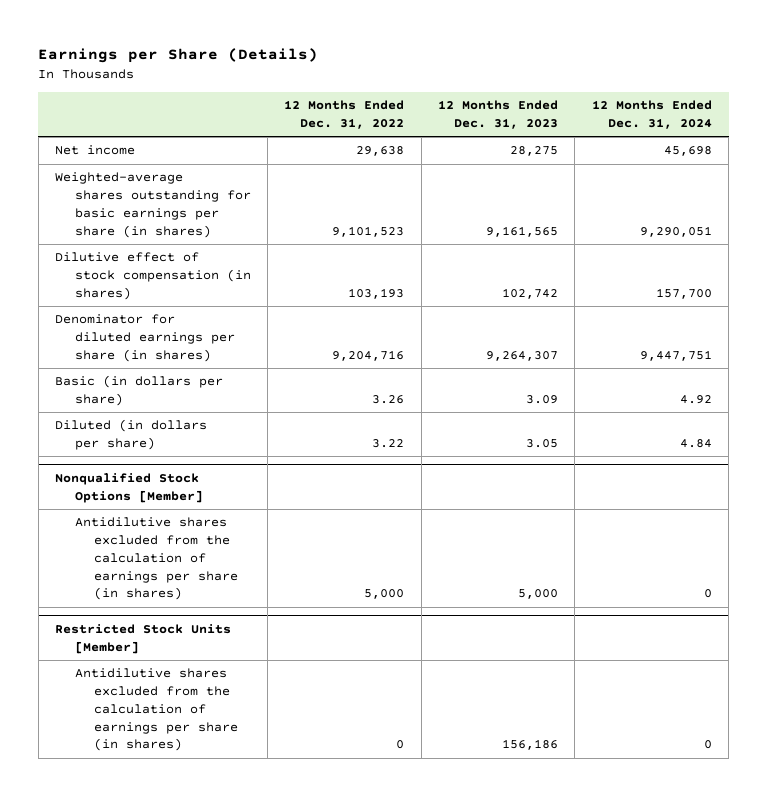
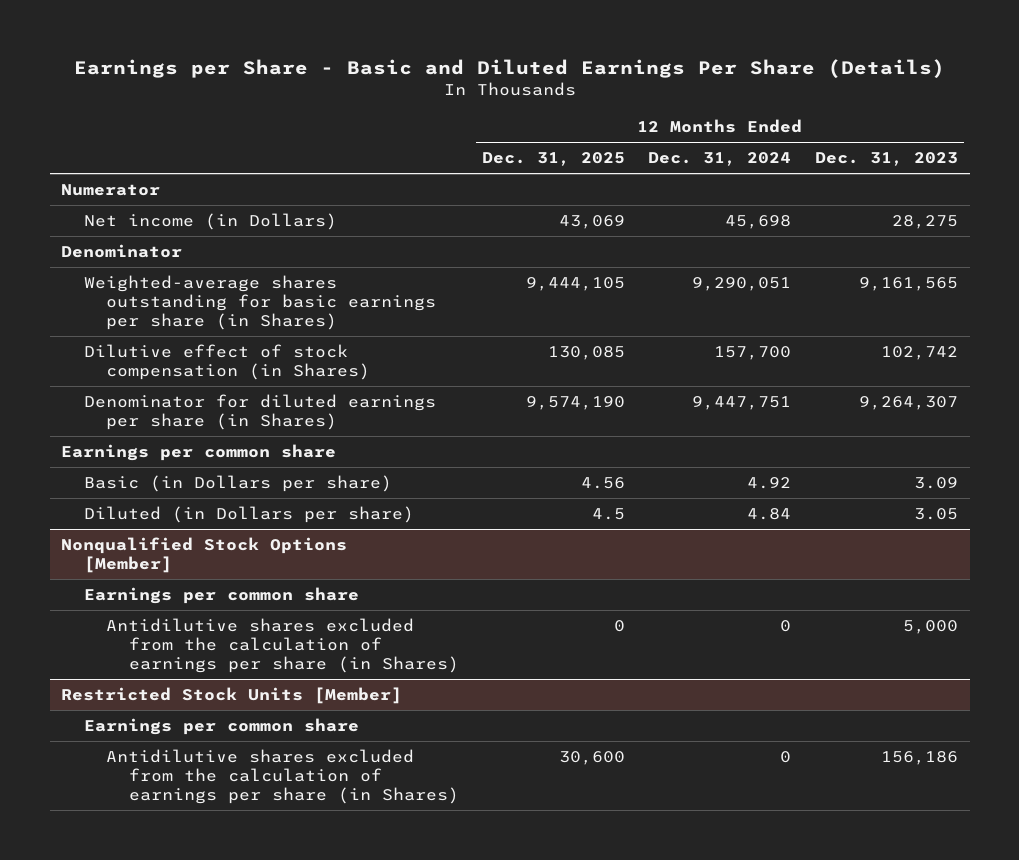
- Earnings per Share (Details)
+ Earnings per Share - Basic and Diluted Earnings Per Share (Details)
- | 12 Months Ended Dec. 31, 2022 | 12 Months Ended Dec. 31, 2023 | 12 Months Ended Dec. 31, 2024
+ | 12 Months Ended Dec. 31, 2025 | 12 Months Ended Dec. 31, 2024 | 12 Months Ended Dec. 31, 2023
- Net income | 29,638 | 28,275 | 45,698
- Weighted-average shares outstanding for basic earnings per share (in shares) | 9,101,523 | 9,161,565 | 9,290,051
- Dilutive effect of stock compensation (in shares) | 103,193 | 102,742 | 157,700
- Denominator for diluted earnings per share (in shares) | 9,204,716 | 9,264,307 | 9,447,751
- Basic (in dollars per share) | 3.26 | 3.09 | 4.92
- Diluted (in dollars per share) | 3.22 | 3.05 | 4.84
+ Numerator
+ Net income (in Dollars) | 43,069 | 45,698 | 28,275
+ Denominator
+ Weighted-average shares outstanding for basic earnings per share (in Shares) | 9,444,105 | 9,290,051 | 9,161,565
+ Dilutive effect of stock compensation (in Shares) | 130,085 | 157,700 | 102,742
+ Denominator for diluted earnings per share (in Shares) | 9,574,190 | 9,447,751 | 9,264,307
+ Earnings per common share
+ Basic (in Dollars per share) | 4.56 | 4.92 | 3.09
+ Diluted (in Dollars per share) | 4.5 | 4.84 | 3.05
@ Nonqualified Stock Options [Member]
- Antidilutive shares excluded from the calculation of earnings per share (in shares) | 5,000 | 5,000 | 0
+ Earnings per common share
+ Antidilutive shares excluded from the calculation of earnings per share (in Shares) | 0 | 0 | 5,000
@ Restricted Stock Units [Member]
- Antidilutive shares excluded from the calculation of earnings per share (in shares) | 0 | 156,186 | 0
+ Earnings per common share
+ Antidilutive shares excluded from the calculation of earnings per share (in Shares) | 30,600 | 0 | 156,186

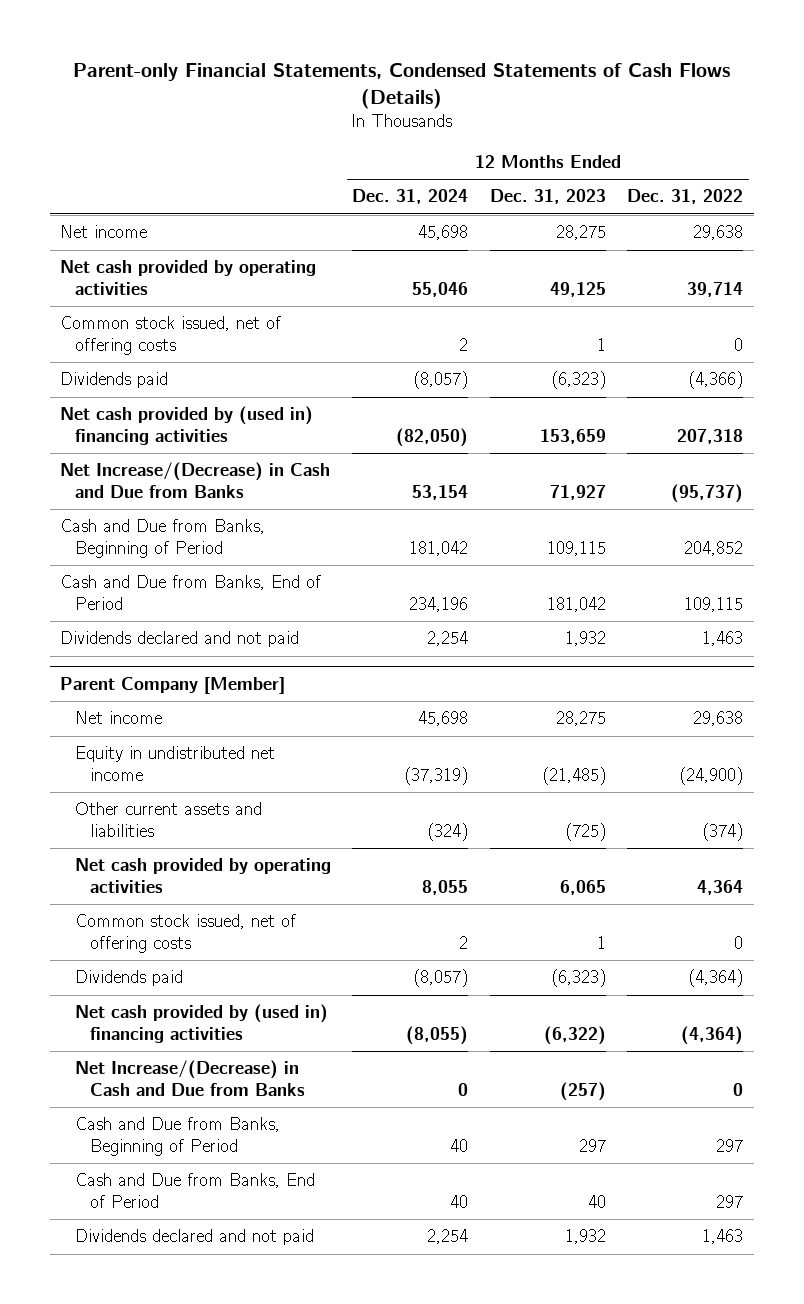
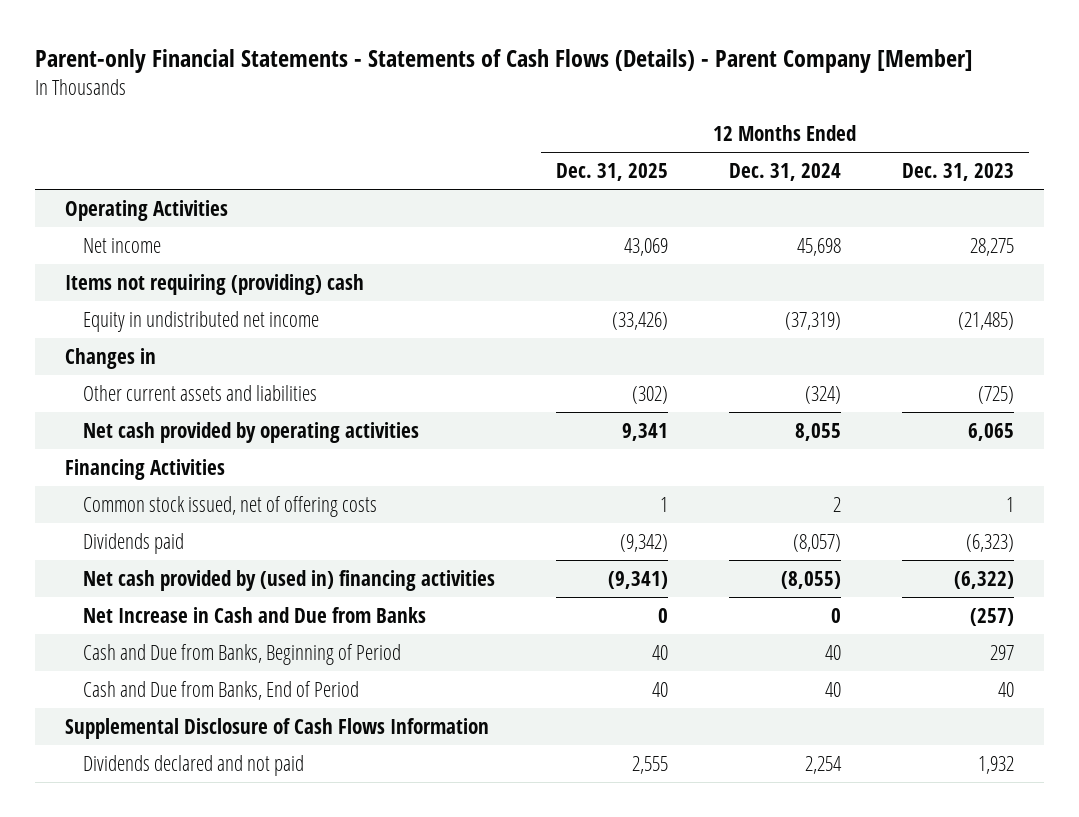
- Parent-only Financial Statements, Condensed Statements of Cash Flows (Details)
+ Parent-only Financial Statements - Statements of Cash Flows (Details) - Parent Company [Member]
- | 12 Months Ended Dec. 31, 2024 | 12 Months Ended Dec. 31, 2023 | 12 Months Ended Dec. 31, 2022
+ | 12 Months Ended Dec. 31, 2025 | 12 Months Ended Dec. 31, 2024 | 12 Months Ended Dec. 31, 2023
- Net income | 45,698 | 28,275 | 29,638
- Net cash provided by operating activities | 55,046 | 49,125 | 39,714
- Common stock issued, net of offering costs | 2 | 1 | 0
- Dividends paid | (8,057) | (6,323) | (4,366)
- Net cash provided by (used in) financing activities | (82,050) | 153,659 | 207,318
- Net Increase/(Decrease) in Cash and Due from Banks | 53,154 | 71,927 | (95,737)
- Cash and Due from Banks, Beginning of Period | 181,042 | 109,115 | 204,852
- Cash and Due from Banks, End of Period | 234,196 | 181,042 | 109,115
- Dividends declared and not paid | 2,254 | 1,932 | 1,463
- Parent Company [Member]
+ Operating Activities
+ Items not requiring (providing) cash
+ Changes in
+ Financing Activities
- Net Increase/(Decrease) in Cash and Due from Banks | 0 | (257) | 0
+ Net Increase in Cash and Due from Banks | 0 | 0 | (257)
+ Supplemental Disclosure of Cash Flows Information

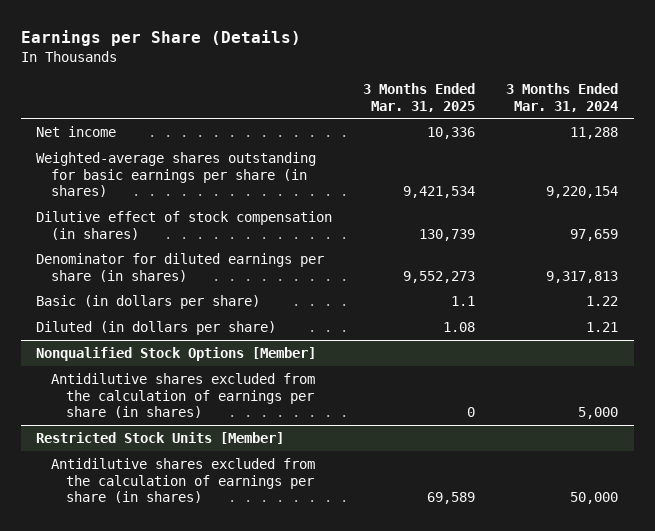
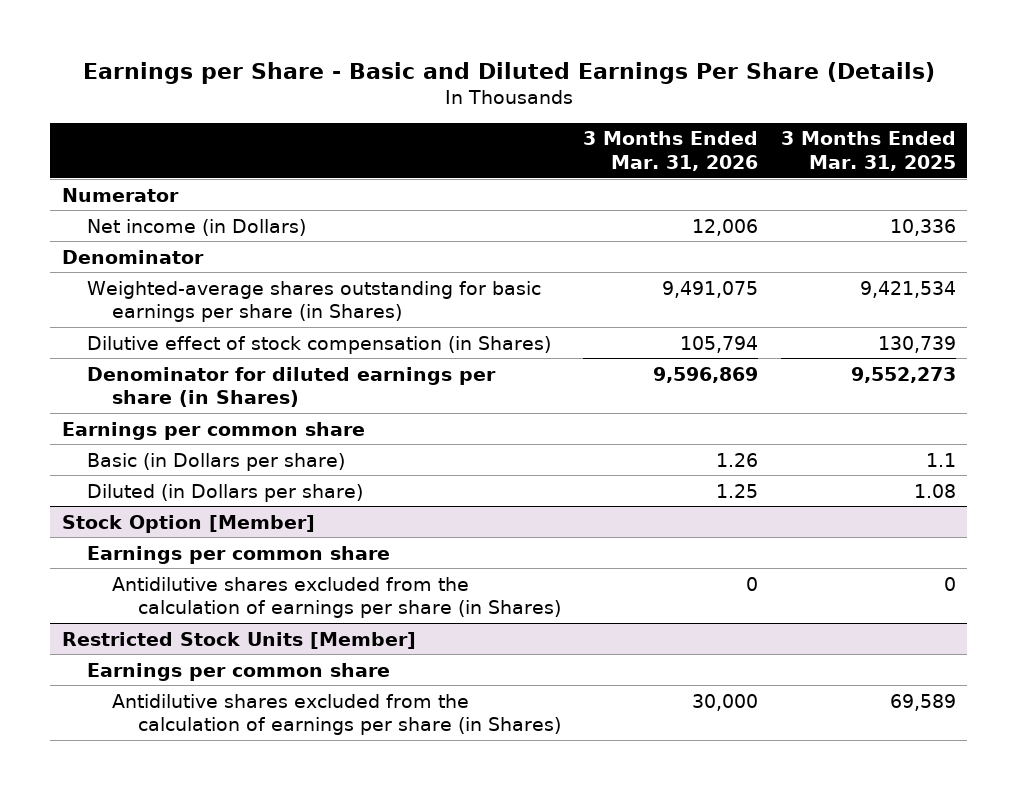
- Earnings per Share (Details)
+ Earnings per Share - Basic and Diluted Earnings Per Share (Details)
- | 3 Months Ended Mar. 31, 2025 | 3 Months Ended Mar. 31, 2024
+ | 3 Months Ended Mar. 31, 2026 | 3 Months Ended Mar. 31, 2025
- Net income | 10,336 | 11,288
- Weighted-average shares outstanding for basic earnings per share (in shares) | 9,421,534 | 9,220,154
- Dilutive effect of stock compensation (in shares) | 130,739 | 97,659
- Denominator for diluted earnings per share (in shares) | 9,552,273 | 9,317,813
- Basic (in dollars per share) | 1.1 | 1.22
- Diluted (in dollars per share) | 1.08 | 1.21
- Nonqualified Stock Options [Member]
- Antidilutive shares excluded from the calculation of earnings per share (in shares) | 0 | 5,000
+ Numerator
+ Net income (in Dollars) | 12,006 | 10,336
+ Denominator
+ Weighted-average shares outstanding for basic earnings per share (in Shares) | 9,491,075 | 9,421,534
+ Dilutive effect of stock compensation (in Shares) | 105,794 | 130,739
+ Denominator for diluted earnings per share (in Shares) | 9,596,869 | 9,552,273
+ Earnings per common share
+ Basic (in Dollars per share) | 1.26 | 1.1
+ Diluted (in Dollars per share) | 1.25 | 1.08
+ Stock Option [Member]
+ Earnings per common share
+ Antidilutive shares excluded from the calculation of earnings per share (in Shares) | 0 | 0
@ Restricted Stock Units [Member]
- Antidilutive shares excluded from the calculation of earnings per share (in shares) | 69,589 | 50,000
+ Earnings per common share
+ Antidilutive shares excluded from the calculation of earnings per share (in Shares) | 30,000 | 69,589

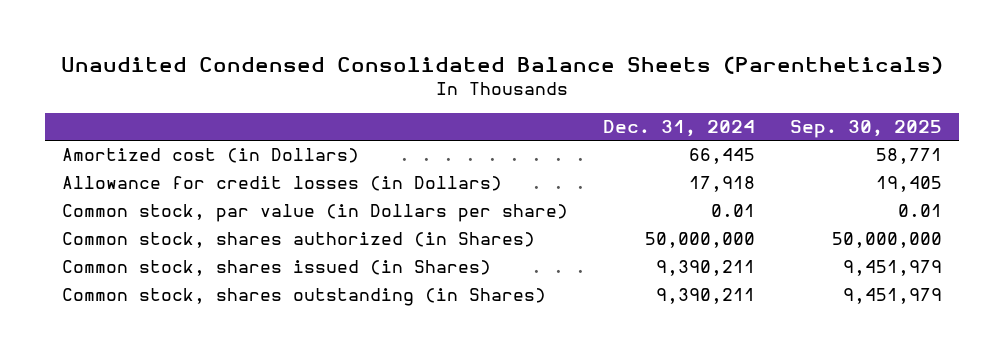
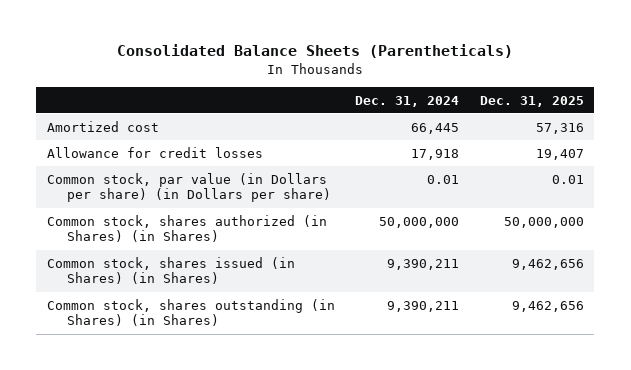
- Unaudited Condensed Consolidated Balance Sheets (Parentheticals)
+ Consolidated Balance Sheets (Parentheticals)
- | Dec. 31, 2024 | Sep. 30, 2025
+ | Dec. 31, 2024 | Dec. 31, 2025
- Amortized cost (in Dollars) | 66,445 | 58,771
- Allowance for credit losses (in Dollars) | 17,918 | 19,405
- Common stock, par value (in Dollars per share) | 0.01 | 0.01
- Common stock, shares authorized (in Shares) | 50,000,000 | 50,000,000
- Common stock, shares issued (in Shares) | 9,390,211 | 9,451,979
- Common stock, shares outstanding (in Shares) | 9,390,211 | 9,451,979
+ Amortized cost | 66,445 | 57,316
+ Allowance for credit losses | 17,918 | 19,407
+ Common stock, par value (in Dollars per share) (in Dollars per share) | 0.01 | 0.01
+ Common stock, shares authorized (in Shares) (in Shares) | 50,000,000 | 50,000,000
+ Common stock, shares issued (in Shares) (in Shares) | 9,390,211 | 9,462,656
+ Common stock, shares outstanding (in Shares) (in Shares) | 9,390,211 | 9,462,656

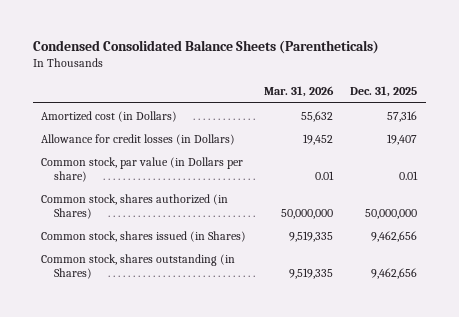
- Consolidated Balance Sheets (Parentheticals)
+ Condensed Consolidated Balance Sheets (Parentheticals)
- | Dec. 31, 2024 | Dec. 31, 2025
+ | Mar. 31, 2026 | Dec. 31, 2025
- Amortized cost | 66,445 | 57,316
- Allowance for credit losses | 17,918 | 19,407
- Common stock, par value (in Dollars per share) (in Dollars per share) | 0.01 | 0.01
- Common stock, shares authorized (in Shares) (in Shares) | 50,000,000 | 50,000,000
- Common stock, shares issued (in Shares) (in Shares) | 9,390,211 | 9,462,656
- Common stock, shares outstanding (in Shares) (in Shares) | 9,390,211 | 9,462,656
+ Amortized cost (in Dollars) | 55,632 | 57,316
+ Allowance for credit losses (in Dollars) | 19,452 | 19,407
+ Common stock, par value (in Dollars per share) | 0.01 | 0.01
+ Common stock, shares authorized (in Shares) | 50,000,000 | 50,000,000
+ Common stock, shares issued (in Shares) | 9,519,335 | 9,462,656
+ Common stock, shares outstanding (in Shares) | 9,519,335 | 9,462,656

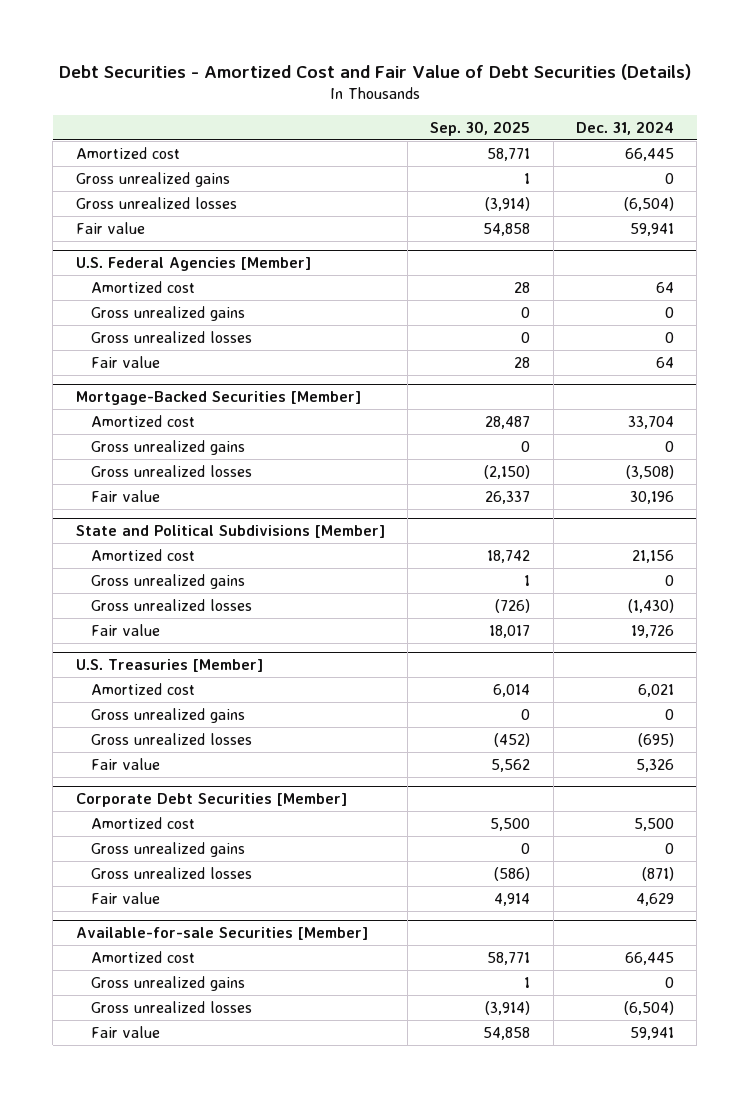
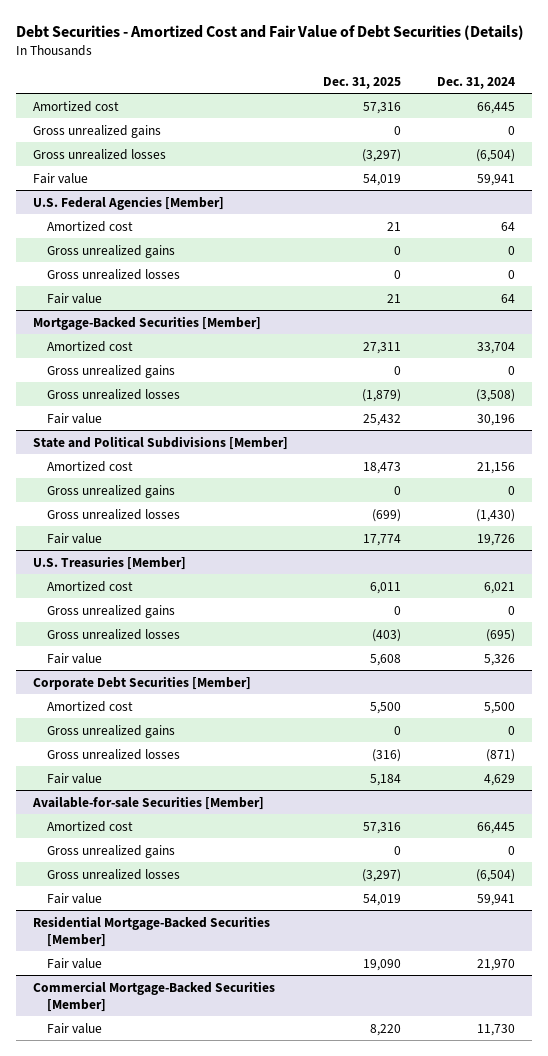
- | Sep. 30, 2025 | Dec. 31, 2024
+ | Dec. 31, 2025 | Dec. 31, 2024
+ Residential Mortgage-Backed Securities [Member]
+ Fair value | 19,090 | 21,970
+ Commercial Mortgage-Backed Securities [Member]
+ Fair value | 8,220 | 11,730

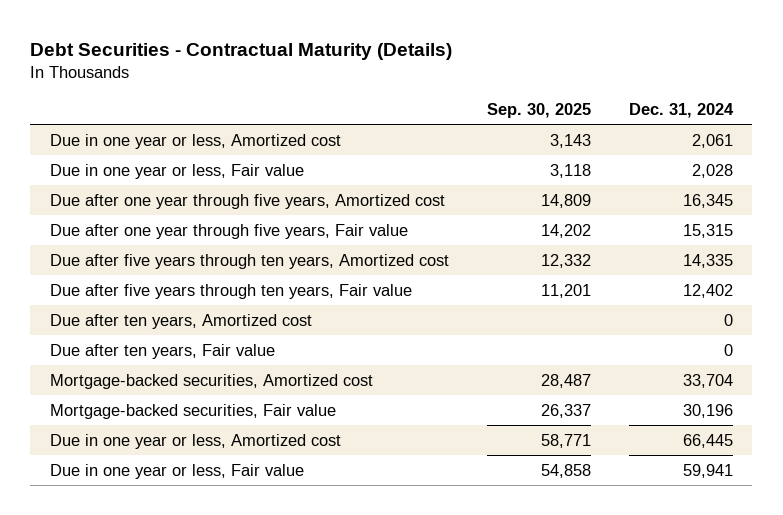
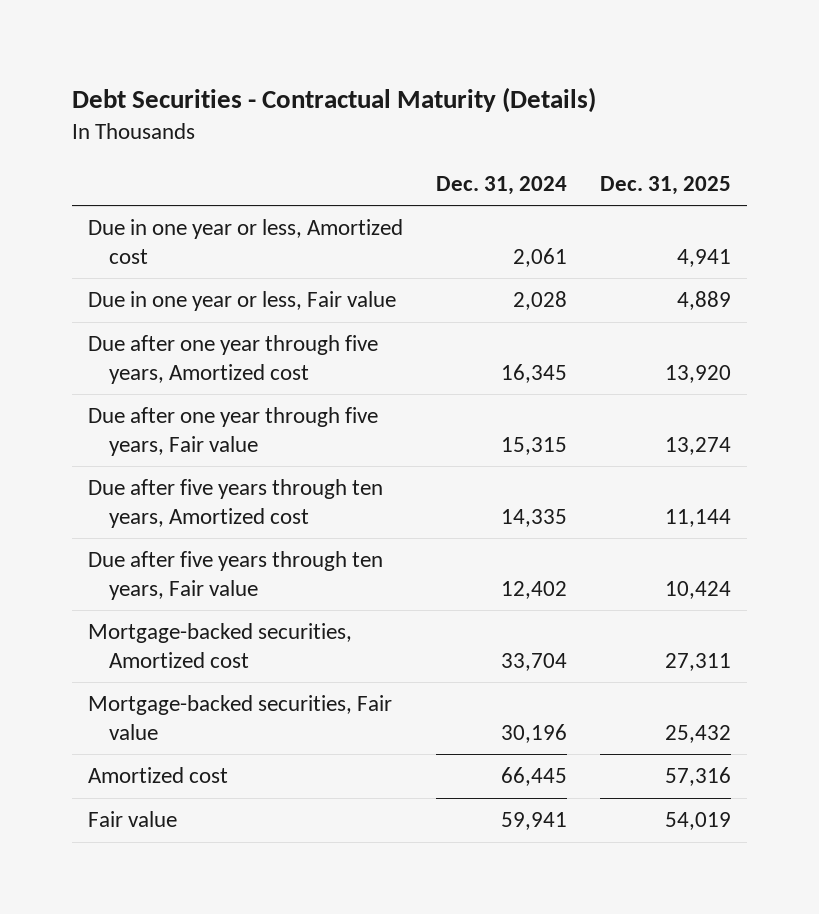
- | Sep. 30, 2025 | Dec. 31, 2024
+ | Dec. 31, 2024 | Dec. 31, 2025
- Due after ten years, Amortized cost | | 0
- Due after ten years, Fair value | | 0
- Due in one year or less, Amortized cost | 58,771 | 66,445
- Due in one year or less, Fair value | 54,858 | 59,941
+ Amortized cost | 66,445 | 57,316
+ Fair value | 59,941 | 54,019

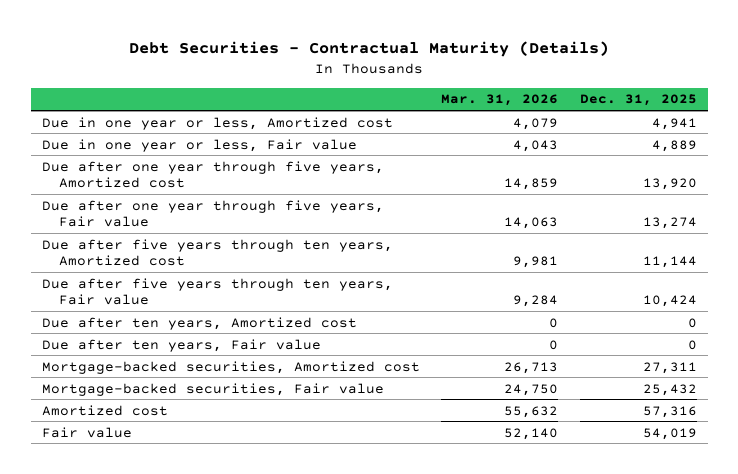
- | Dec. 31, 2024 | Dec. 31, 2025
+ | Mar. 31, 2026 | Dec. 31, 2025
+ Due after ten years, Amortized cost | 0 | 0
+ Due after ten years, Fair value | 0 | 0

